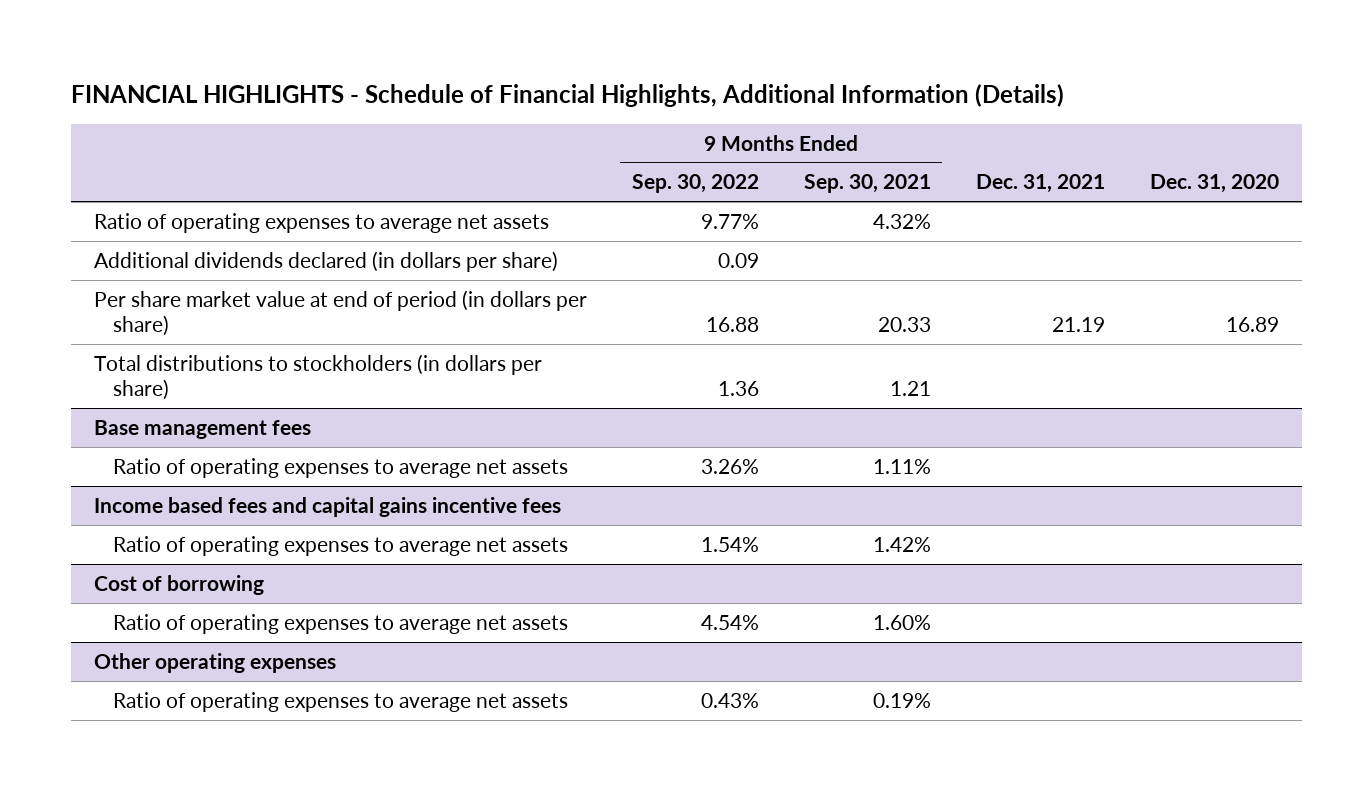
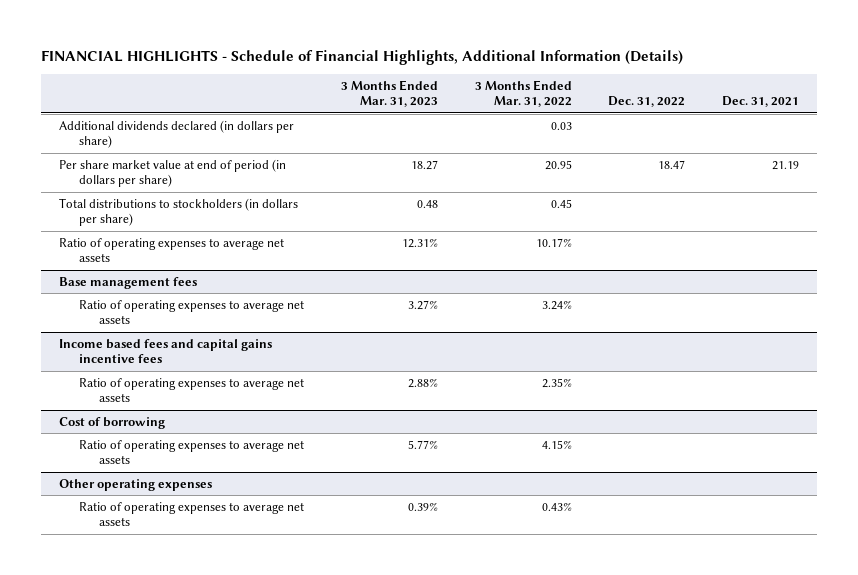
- | 9 Months Ended Sep. 30, 2022 | 9 Months Ended Sep. 30, 2021 | Dec. 31, 2021 | Dec. 31, 2020
+ | 3 Months Ended Mar. 31, 2023 | 3 Months Ended Mar. 31, 2022 | Dec. 31, 2022 | Dec. 31, 2021
moved down: Ratio of operating expenses to average net assets | 12.31% | 10.17% | |

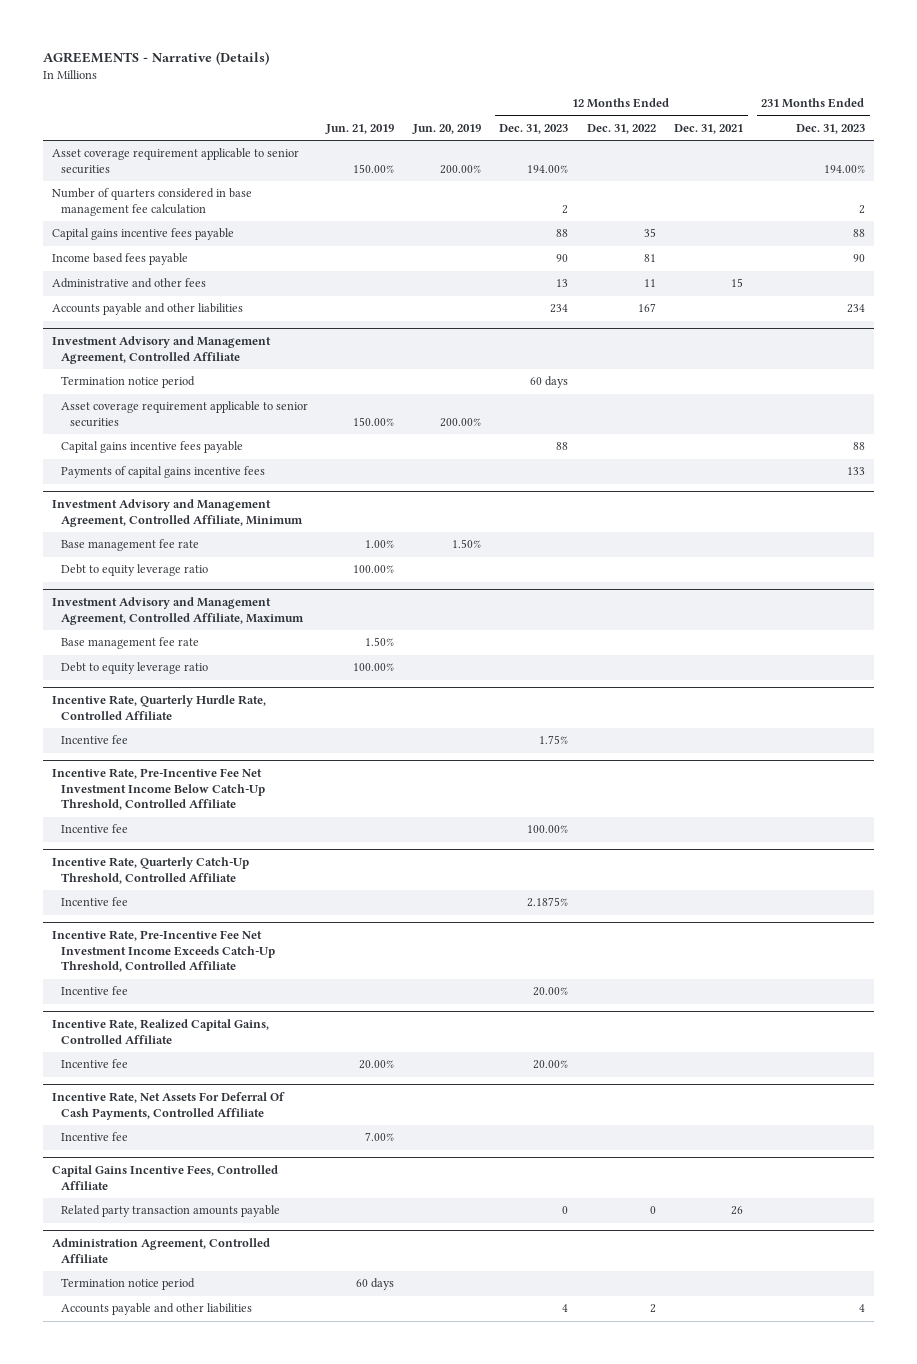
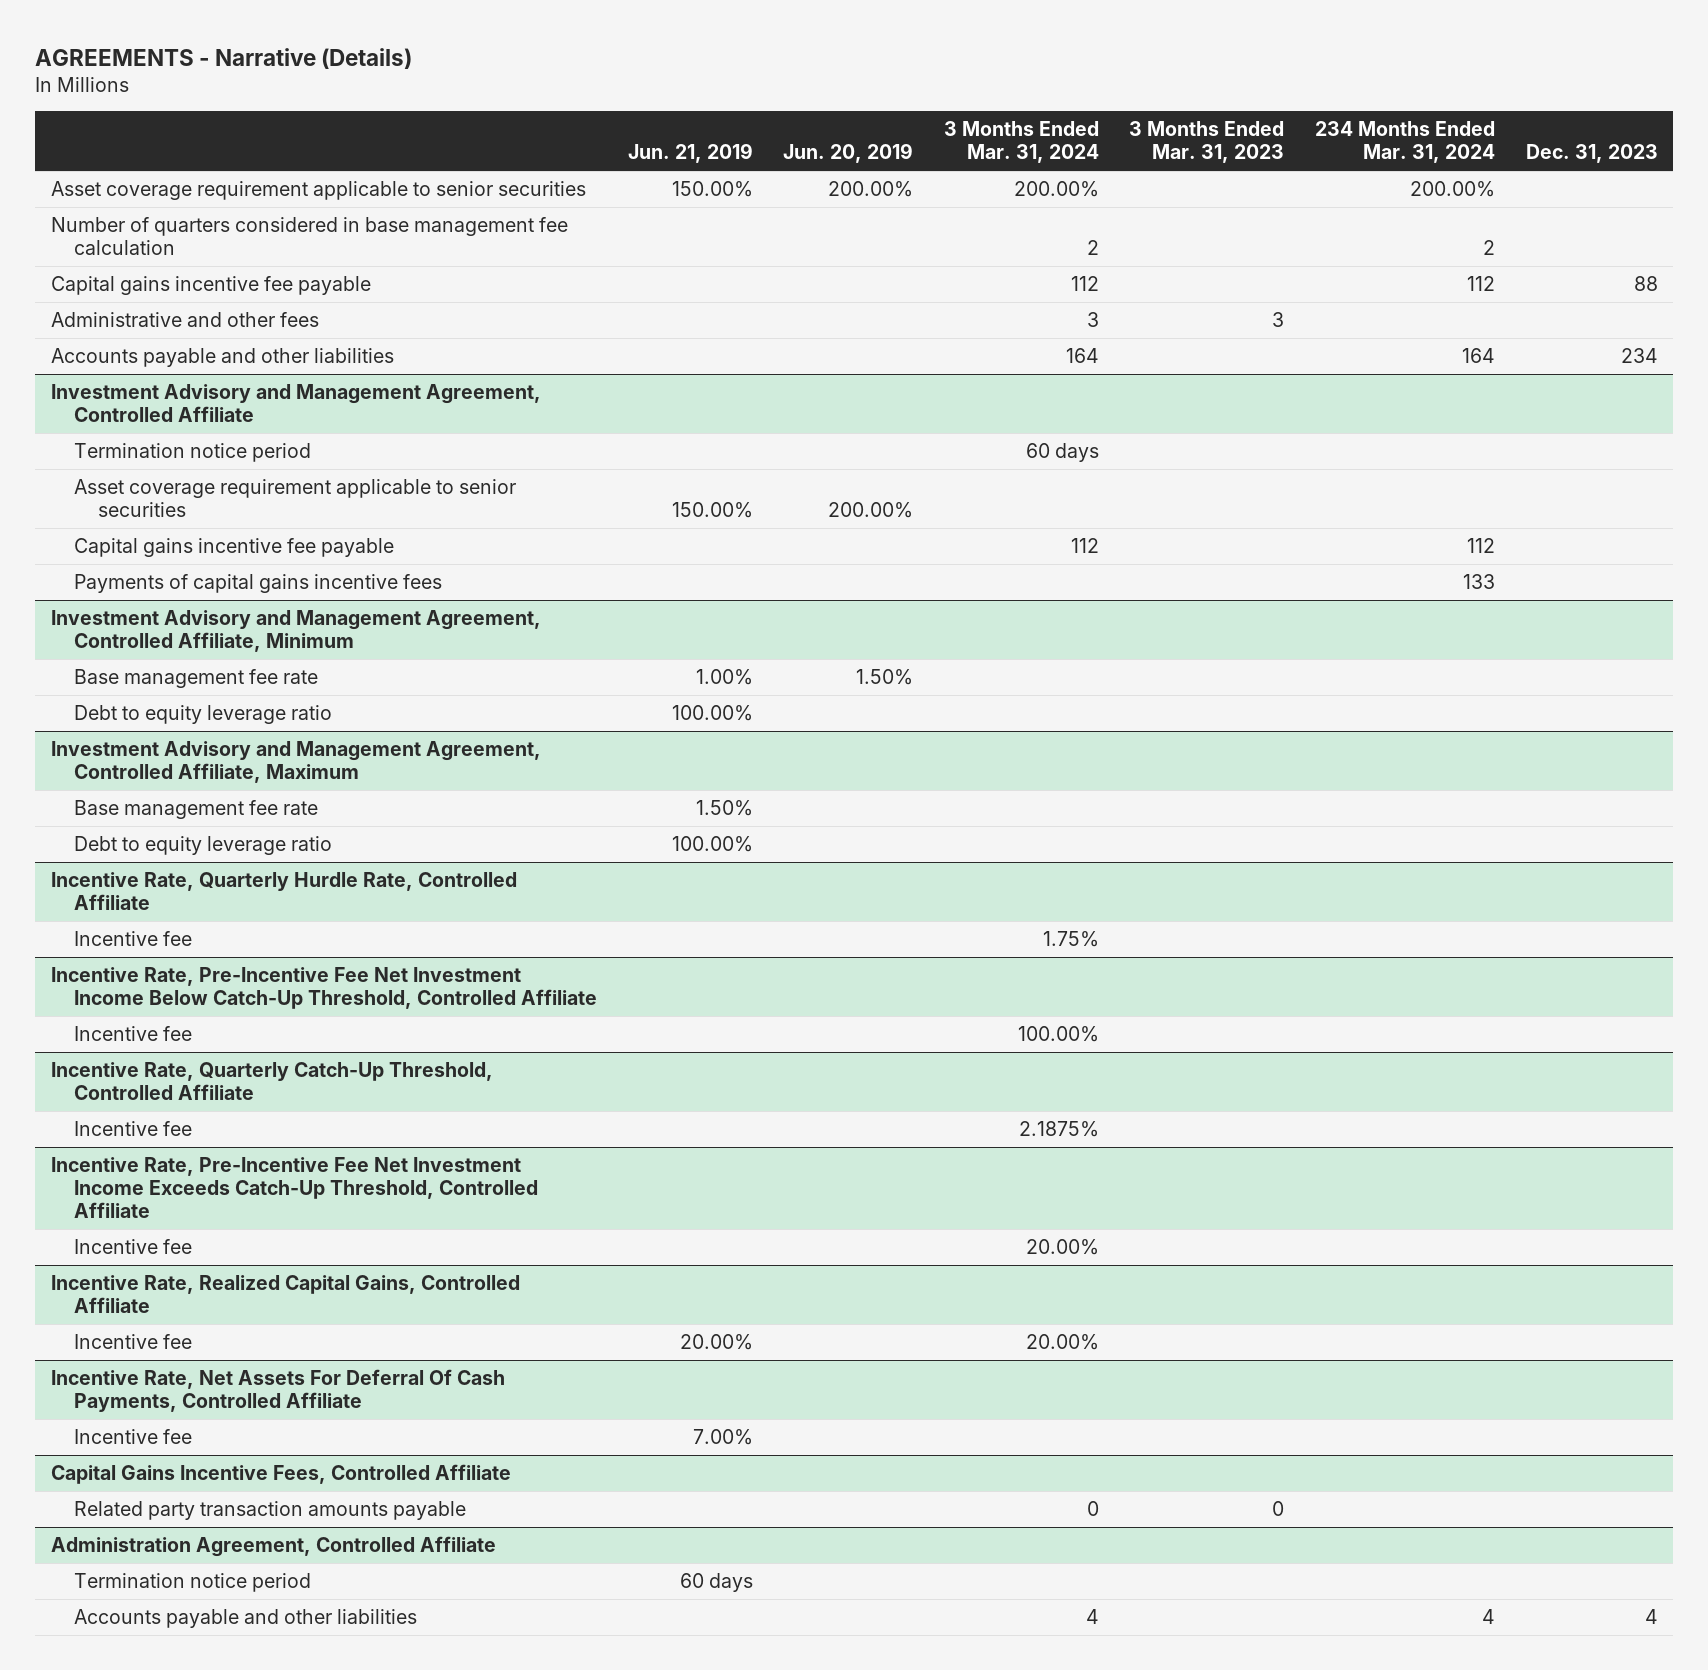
- | Jun. 21, 2019 | Jun. 20, 2019 | 12 Months Ended Dec. 31, 2023 | 12 Months Ended Dec. 31, 2022 | 12 Months Ended Dec. 31, 2021 | 231 Months Ended Dec. 31, 2023
+ | Jun. 21, 2019 | Jun. 20, 2019 | 3 Months Ended Mar. 31, 2024 | 3 Months Ended Mar. 31, 2023 | 234 Months Ended Mar. 31, 2024 | Dec. 31, 2023
- Capital gains incentive fees payable | | | 88 | 35 | | 88
- Income based fees payable | | | 90 | 81 | | 90
+ Capital gains incentive fee payable | | | 112 | | 112 | 88
@ Investment Advisory and Management Agreement, Controlled Affiliate
- Capital gains incentive fees payable | | | 88 | | | 88
+ Capital gains incentive fee payable | | | 112 | | 112 |

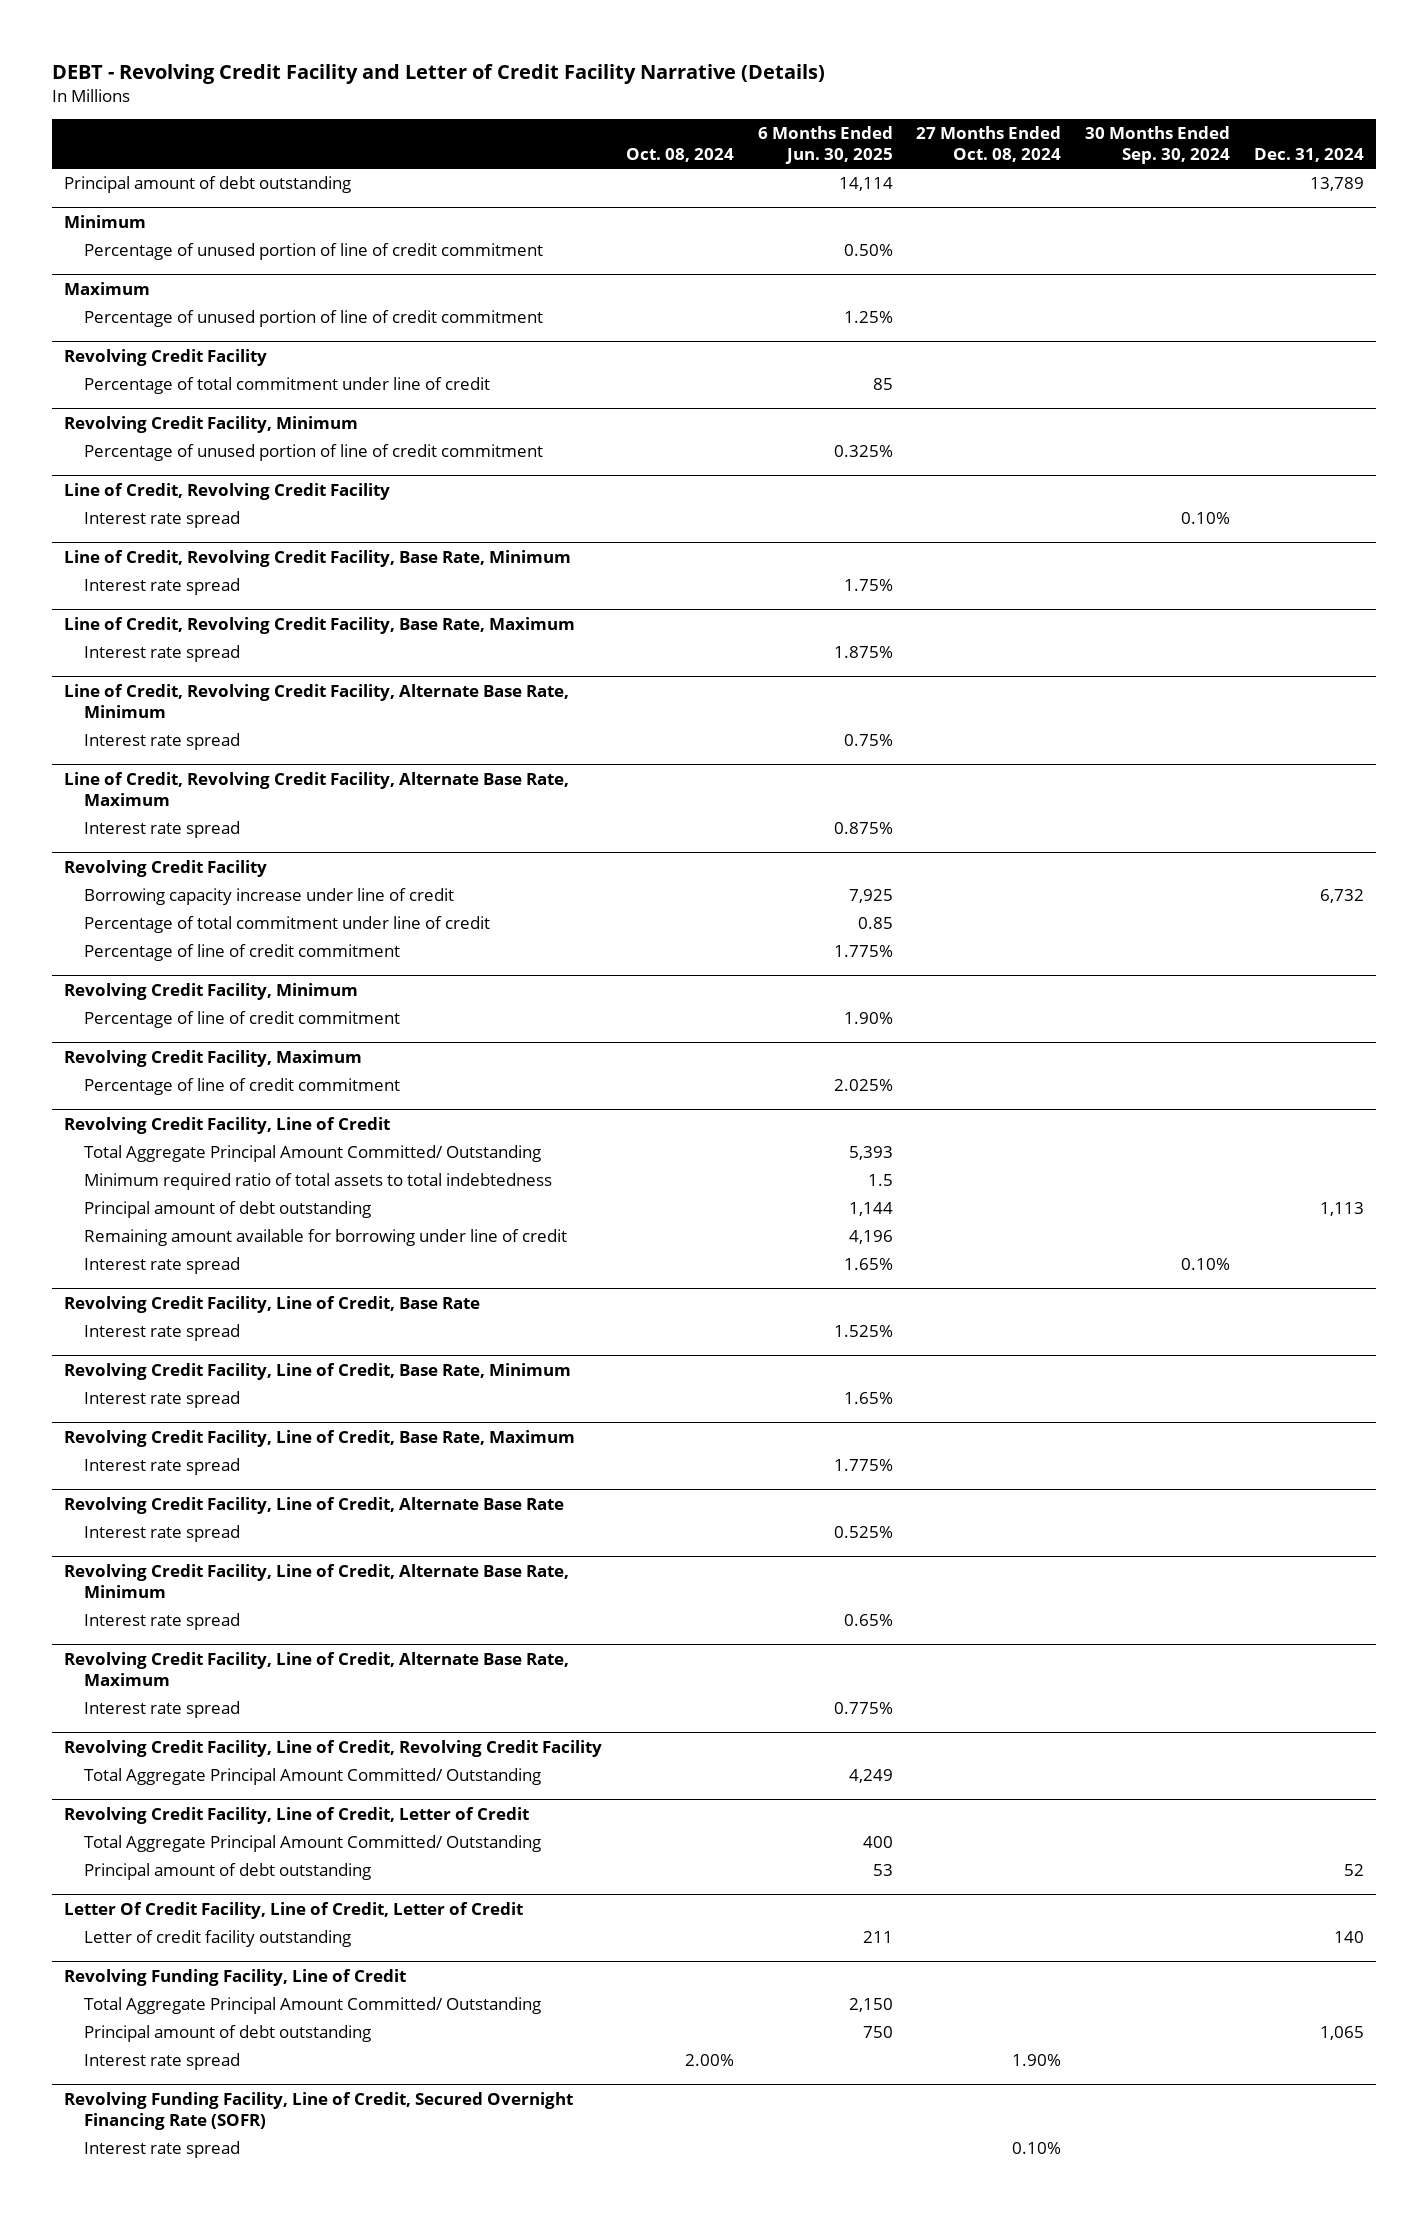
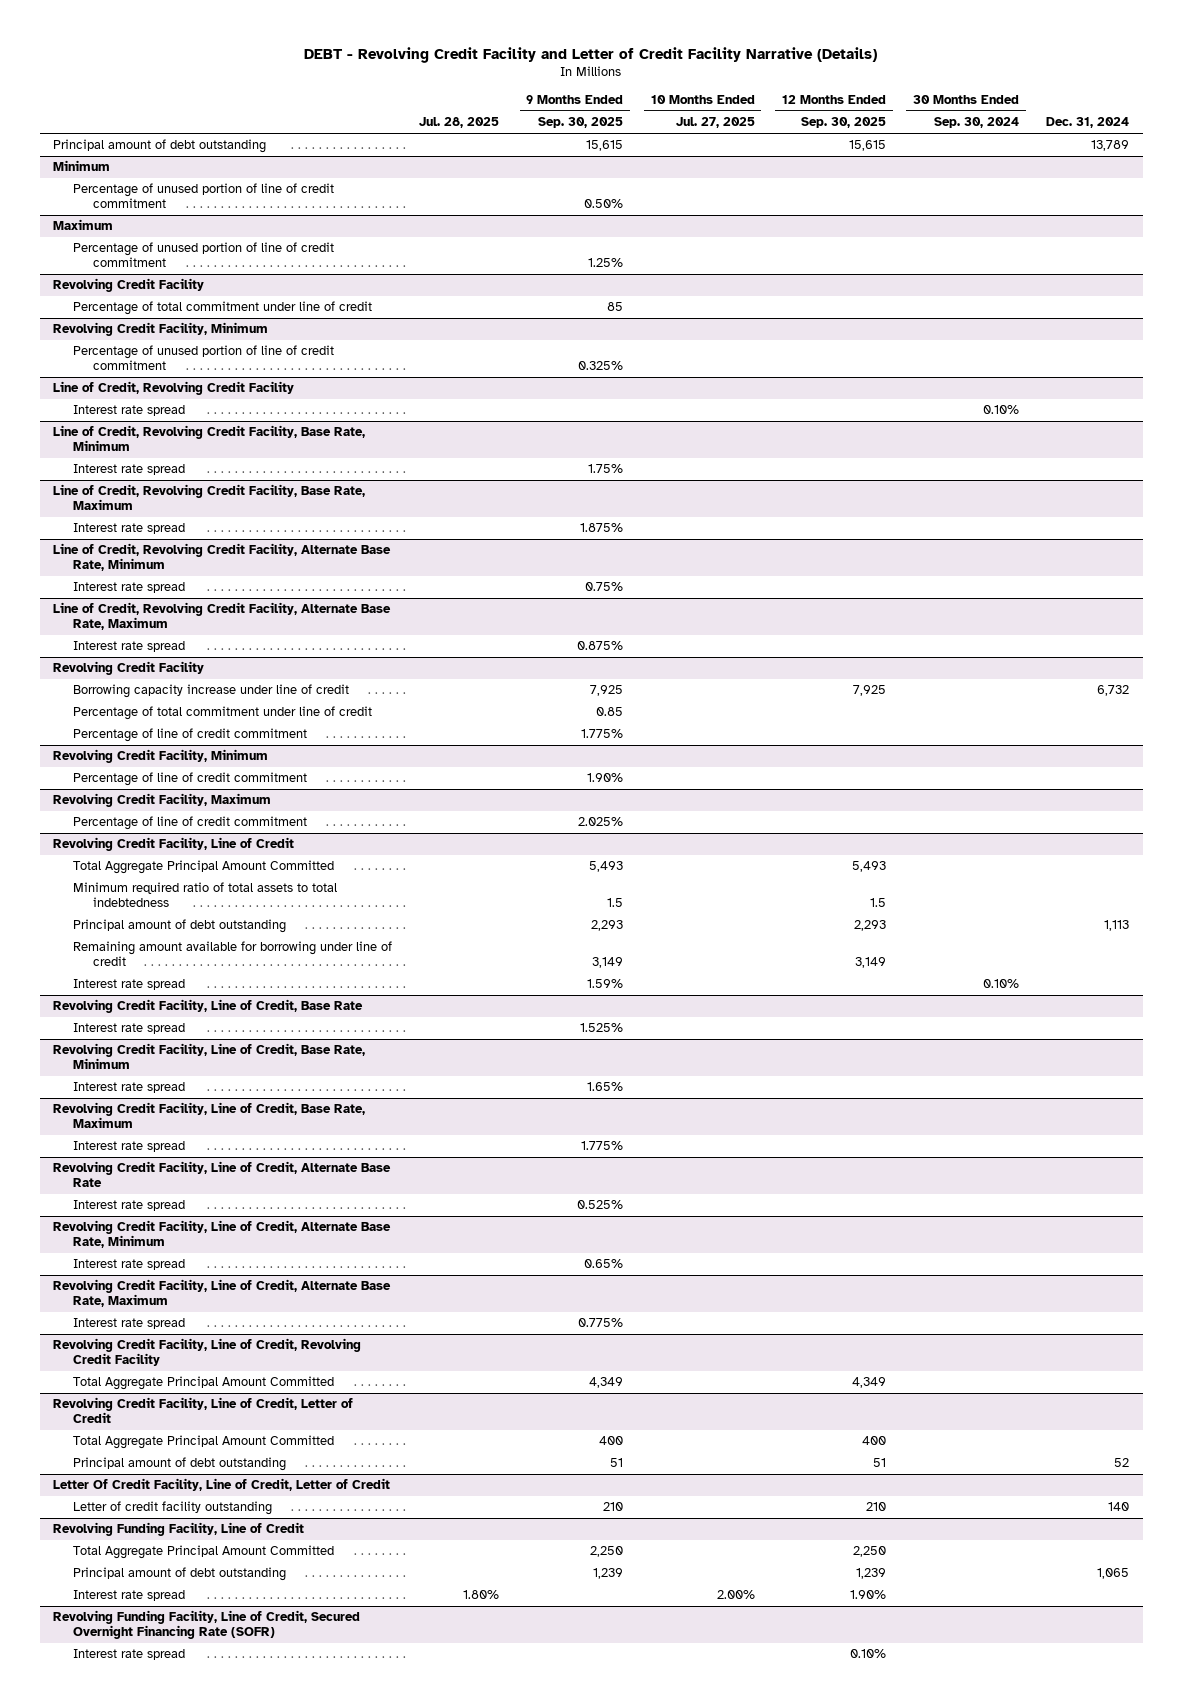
- | Oct. 08, 2024 | 6 Months Ended Jun. 30, 2025 | 27 Months Ended Oct. 08, 2024 | 30 Months Ended Sep. 30, 2024 | Dec. 31, 2024
+ | Jul. 28, 2025 | 9 Months Ended Sep. 30, 2025 | 10 Months Ended Jul. 27, 2025 | 12 Months Ended Sep. 30, 2025 | 30 Months Ended Sep. 30, 2024 | Dec. 31, 2024
@ Revolving Credit Facility, Line of Credit
- Total Aggregate Principal Amount Committed/ Outstanding | | 5,393 | | |
+ Total Aggregate Principal Amount Committed | | 5,493 | | 5,493 | |
@ Revolving Credit Facility, Line of Credit, Revolving Credit Facility
- Total Aggregate Principal Amount Committed/ Outstanding | | 4,249 | | |
+ Total Aggregate Principal Amount Committed | | 4,349 | | 4,349 | |
@ Revolving Credit Facility, Line of Credit, Letter of Credit
- Total Aggregate Principal Amount Committed/ Outstanding | | 400 | | |
+ Total Aggregate Principal Amount Committed | | 400 | | 400 | |
@ Revolving Funding Facility, Line of Credit
- Total Aggregate Principal Amount Committed/ Outstanding | | 2,150 | | |
+ Total Aggregate Principal Amount Committed | | 2,250 | | 2,250 | |

